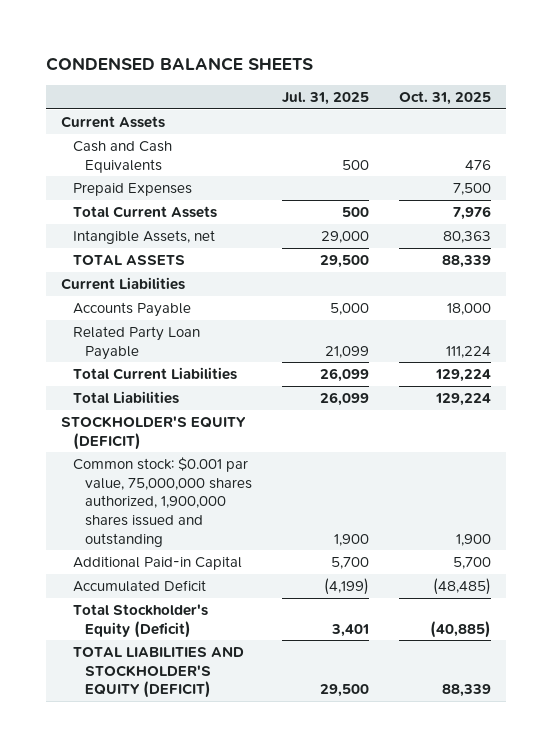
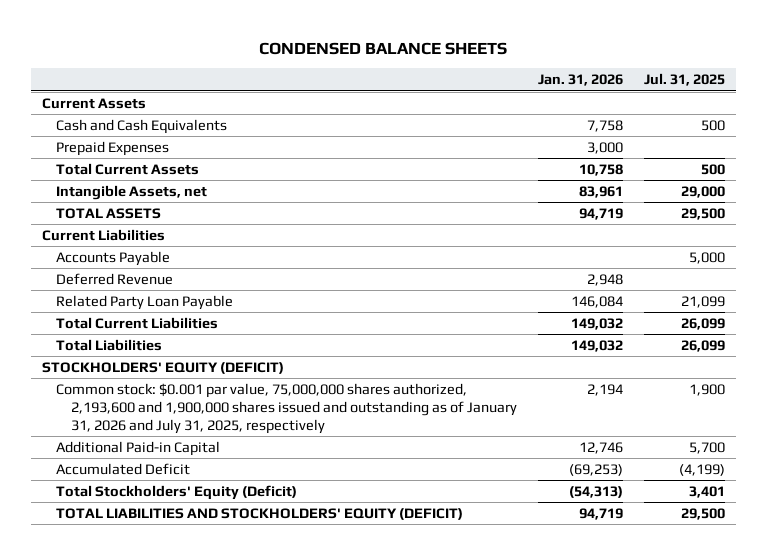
- | Jul. 31, 2025 | Oct. 31, 2025
+ | Jan. 31, 2026 | Jul. 31, 2025
+ Deferred Revenue | 2,948 |
- STOCKHOLDER'S EQUITY (DEFICIT)
- Common stock: $0.001 par value, 75,000,000 shares authorized, 1,900,000 shares issued and outstanding | 1,900 | 1,900
+ STOCKHOLDERS' EQUITY (DEFICIT)
+ Common stock: $0.001 par value, 75,000,000 shares authorized, 2,193,600 and 1,900,000 shares issued and outstanding as of January 31, 2026 and July 31, 2025, respectively | 2,194 | 1,900
- Total Stockholder's Equity (Deficit) | 3,401 | (40,885)
- TOTAL LIABILITIES AND STOCKHOLDER'S EQUITY (DEFICIT) | 29,500 | 88,339
+ Total Stockholders' Equity (Deficit) | (54,313) | 3,401
+ TOTAL LIABILITIES AND STOCKHOLDERS' EQUITY (DEFICIT) | 94,719 | 29,500

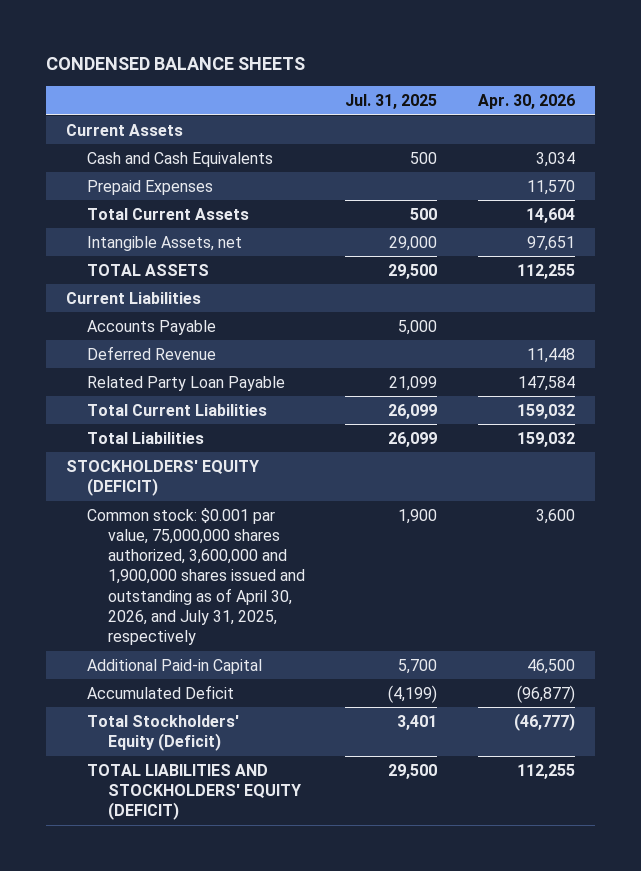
- | Jan. 31, 2026 | Jul. 31, 2025
+ | Jul. 31, 2025 | Apr. 30, 2026
- Common stock: $0.001 par value, 75,000,000 shares authorized, 2,193,600 and 1,900,000 shares issued and outstanding as of January 31, 2026 and July 31, 2025, respectively | 2,194 | 1,900
+ Common stock: $0.001 par value, 75,000,000 shares authorized, 3,600,000 and 1,900,000 shares issued and outstanding as of April 30, 2026, and July 31, 2025, respectively | 1,900 | 3,600

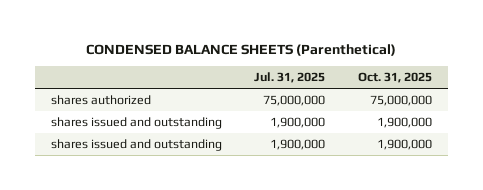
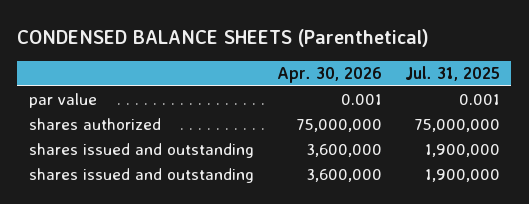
- | Jul. 31, 2025 | Oct. 31, 2025
+ | Apr. 30, 2026 | Jul. 31, 2025
+ par value | 0.001 | 0.001

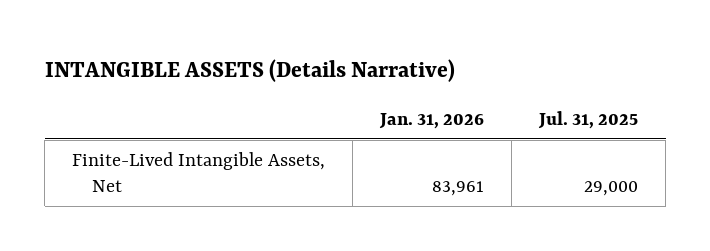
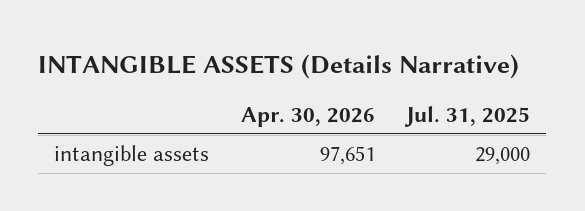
- | Jan. 31, 2026 | Jul. 31, 2025
+ | Apr. 30, 2026 | Jul. 31, 2025
- Finite-Lived Intangible Assets, Net | 83,961 | 29,000
+ intangible assets | 97,651 | 29,000

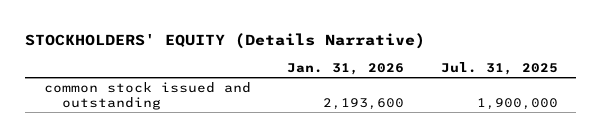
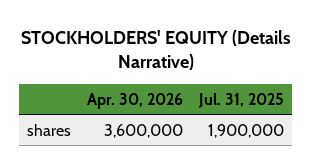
- | Jan. 31, 2026 | Jul. 31, 2025
+ | Apr. 30, 2026 | Jul. 31, 2025
- common stock issued and outstanding | 2,193,600 | 1,900,000
+ shares | 3,600,000 | 1,900,000

